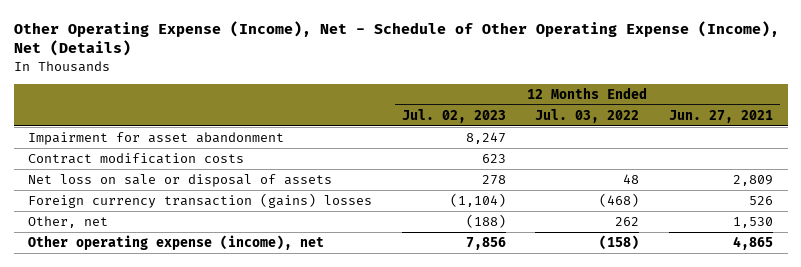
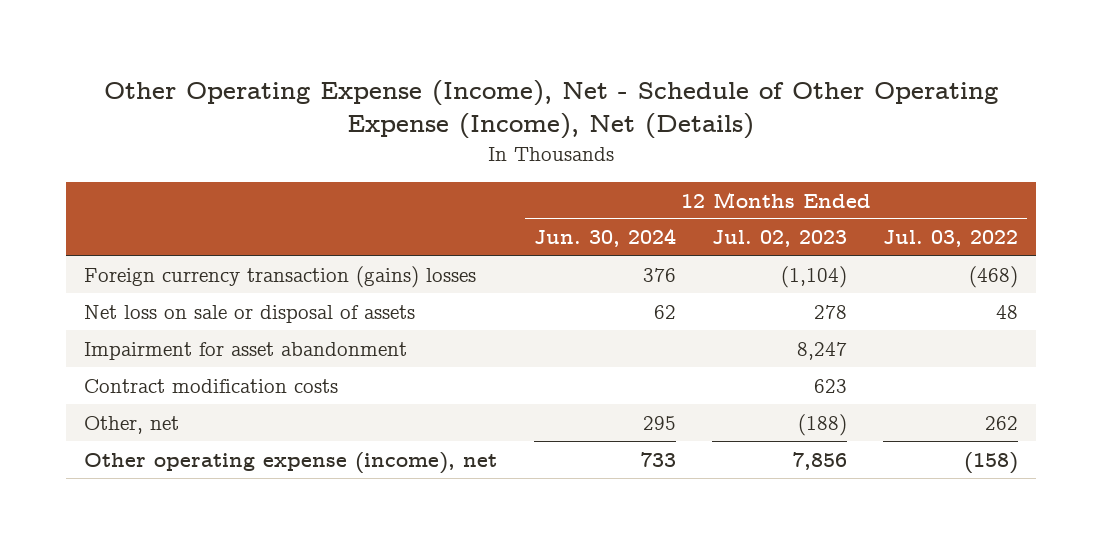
- | 12 Months Ended Jul. 02, 2023 | 12 Months Ended Jul. 03, 2022 | 12 Months Ended Jun. 27, 2021
+ | 12 Months Ended Jun. 30, 2024 | 12 Months Ended Jul. 02, 2023 | 12 Months Ended Jul. 03, 2022
moved up: Foreign currency transaction (gains) losses | 376 | (1,104) | (468)
moved up: Net loss on sale or disposal of assets | 62 | 278 | 48

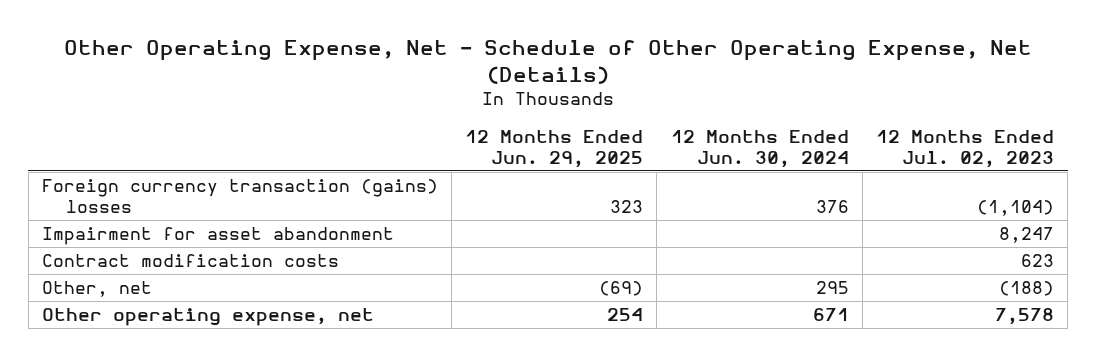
- Other Operating Expense (Income), Net - Schedule of Other Operating Expense (Income), Net (Details)
+ Other Operating Expense, Net - Schedule of Other Operating Expense, Net (Details)
- | 12 Months Ended Jun. 30, 2024 | 12 Months Ended Jul. 02, 2023 | 12 Months Ended Jul. 03, 2022
+ | 12 Months Ended Jun. 29, 2025 | 12 Months Ended Jun. 30, 2024 | 12 Months Ended Jul. 02, 2023
- Net loss on sale or disposal of assets | 62 | 278 | 48
- Other operating expense (income), net | 733 | 7,856 | (158)
+ Other operating expense, net | 254 | 671 | 7,578

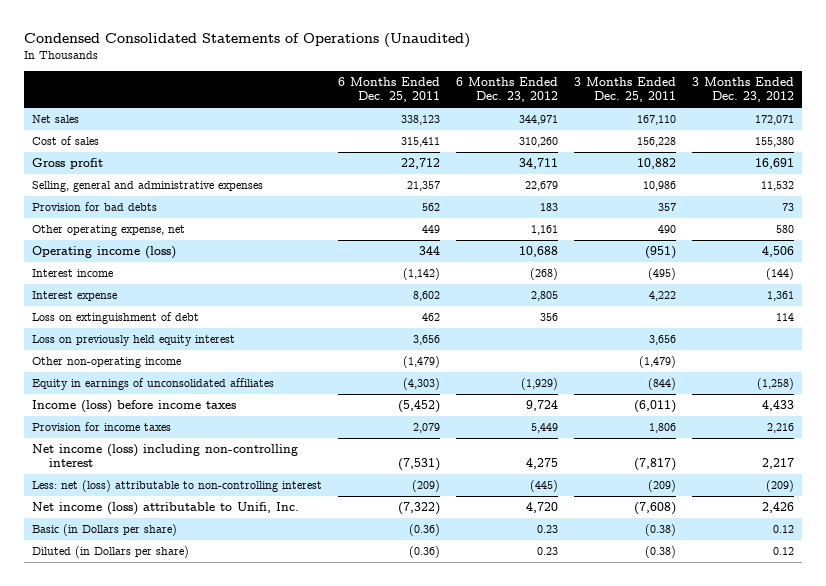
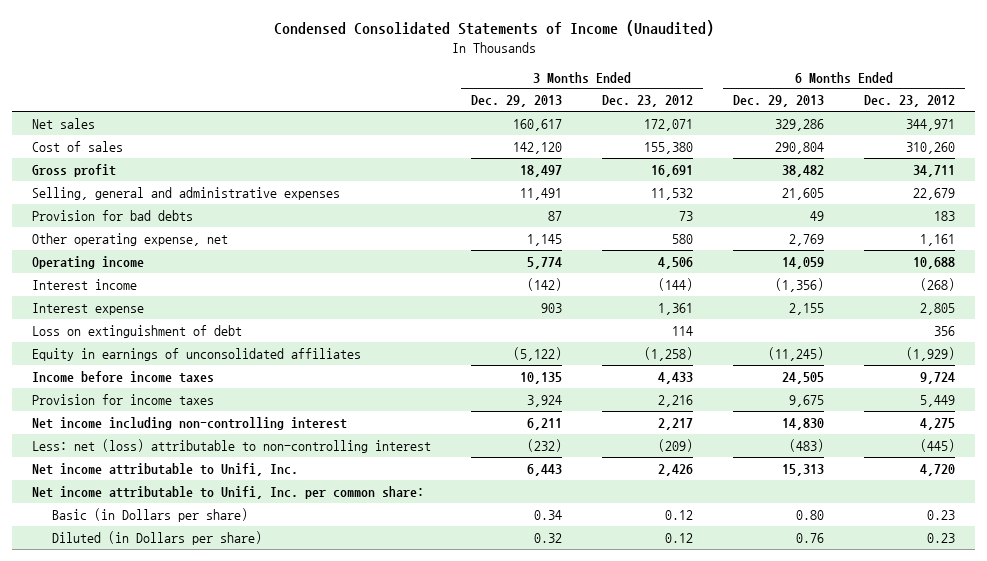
- Condensed Consolidated Statements of Operations (Unaudited)
+ Condensed Consolidated Statements of Income (Unaudited)
- | 6 Months Ended Dec. 25, 2011 | 6 Months Ended Dec. 23, 2012 | 3 Months Ended Dec. 25, 2011 | 3 Months Ended Dec. 23, 2012
+ | 3 Months Ended Dec. 29, 2013 | 3 Months Ended Dec. 23, 2012 | 6 Months Ended Dec. 29, 2013 | 6 Months Ended Dec. 23, 2012
- Operating income (loss) | 344 | 10,688 | (951) | 4,506
+ Operating income | 5,774 | 4,506 | 14,059 | 10,688
- Loss on previously held equity interest | 3,656 | | 3,656 |
- Other non-operating income | (1,479) | | (1,479) |
- Income (loss) before income taxes | (5,452) | 9,724 | (6,011) | 4,433
+ Income before income taxes | 10,135 | 4,433 | 24,505 | 9,724
- Net income (loss) including non-controlling interest | (7,531) | 4,275 | (7,817) | 2,217
+ Net income including non-controlling interest | 6,211 | 2,217 | 14,830 | 4,275
- Net income (loss) attributable to Unifi, Inc. | (7,322) | 4,720 | (7,608) | 2,426
+ Net income attributable to Unifi, Inc. | 6,443 | 2,426 | 15,313 | 4,720
+ Net income attributable to Unifi, Inc. per common share:

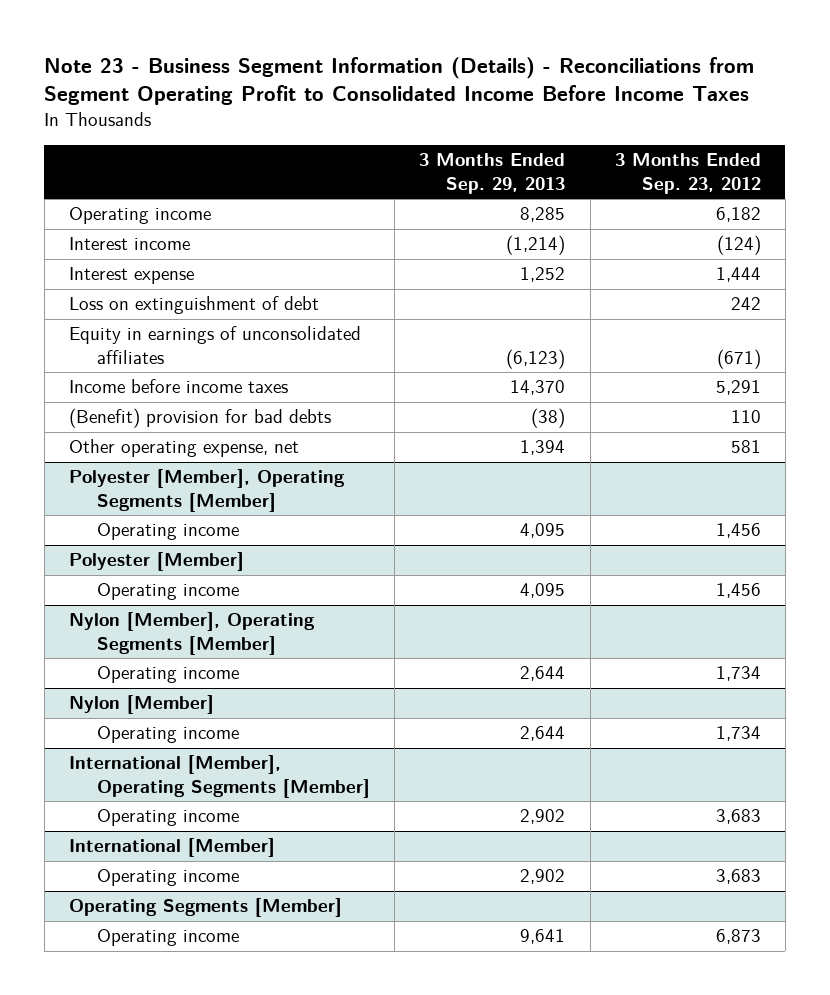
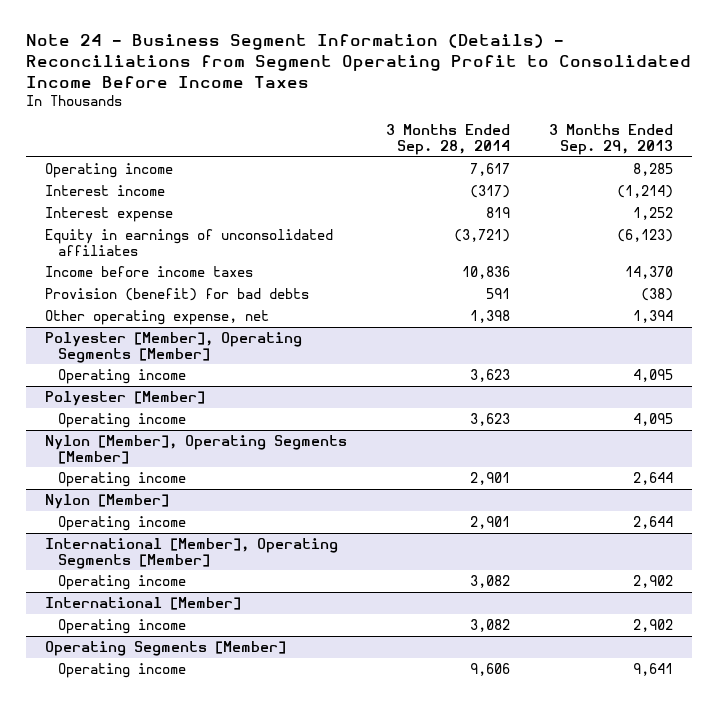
- Note 23 - Business Segment Information (Details) - Reconciliations from Segment Operating Profit to Consolidated Income Before Income Taxes
+ Note 24 - Business Segment Information (Details) - Reconciliations from Segment Operating Profit to Consolidated Income Before Income Taxes
- | 3 Months Ended Sep. 29, 2013 | 3 Months Ended Sep. 23, 2012
+ | 3 Months Ended Sep. 28, 2014 | 3 Months Ended Sep. 29, 2013
- Loss on extinguishment of debt | | 242
- (Benefit) provision for bad debts | (38) | 110
+ Provision (benefit) for bad debts | 591 | (38)

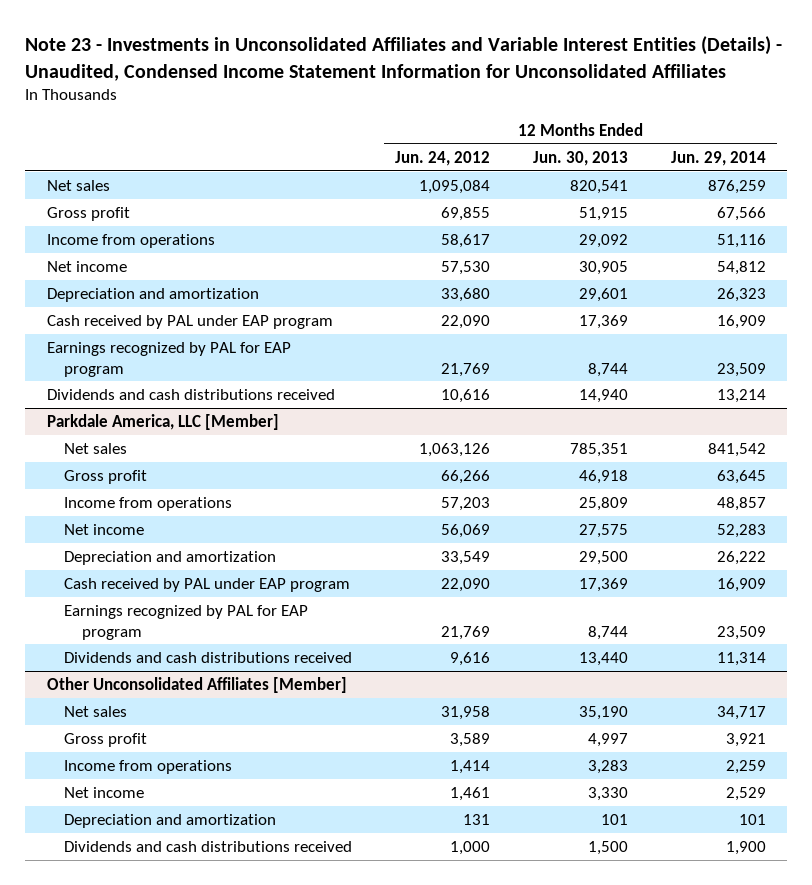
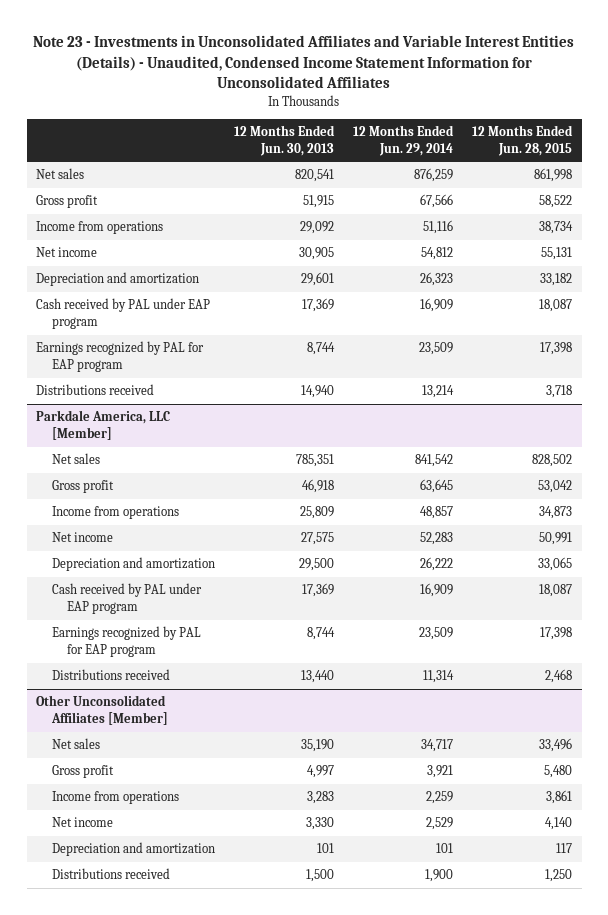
- | 12 Months Ended Jun. 24, 2012 | 12 Months Ended Jun. 30, 2013 | 12 Months Ended Jun. 29, 2014
+ | 12 Months Ended Jun. 30, 2013 | 12 Months Ended Jun. 29, 2014 | 12 Months Ended Jun. 28, 2015
- Dividends and cash distributions received | 10,616 | 14,940 | 13,214
+ Distributions received | 14,940 | 13,214 | 3,718
@ Parkdale America, LLC [Member]
- Dividends and cash distributions received | 9,616 | 13,440 | 11,314
+ Distributions received | 13,440 | 11,314 | 2,468
@ Other Unconsolidated Affiliates [Member]
- Dividends and cash distributions received | 1,000 | 1,500 | 1,900
+ Distributions received | 1,500 | 1,900 | 1,250

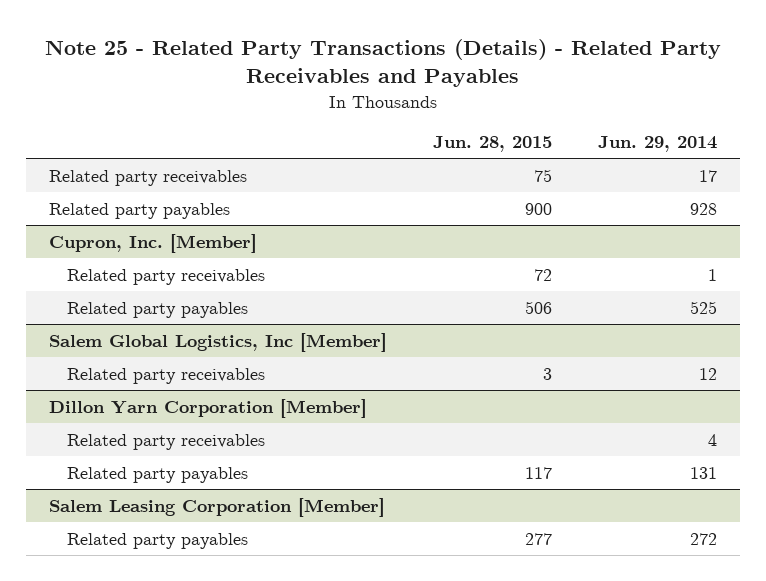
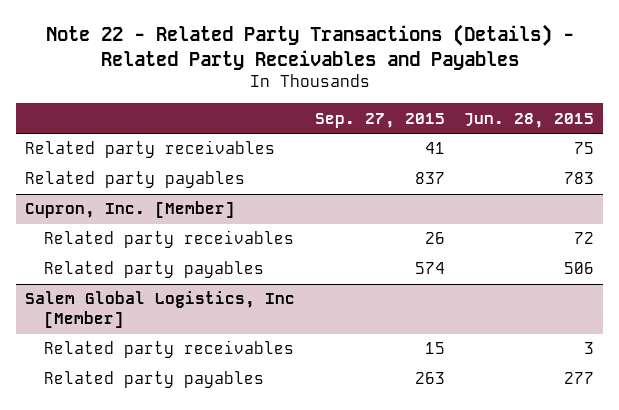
- Note 25 - Related Party Transactions (Details) - Related Party Receivables and Payables
+ Note 22 - Related Party Transactions (Details) - Related Party Receivables and Payables
- | Jun. 28, 2015 | Jun. 29, 2014
+ | Sep. 27, 2015 | Jun. 28, 2015
- Related party payables | 900 | 928
+ Related party payables | 837 | 783
- Dillon Yarn Corporation [Member]
- Related party receivables | | 4
- Related party payables | 117 | 131
- Salem Leasing Corporation [Member]

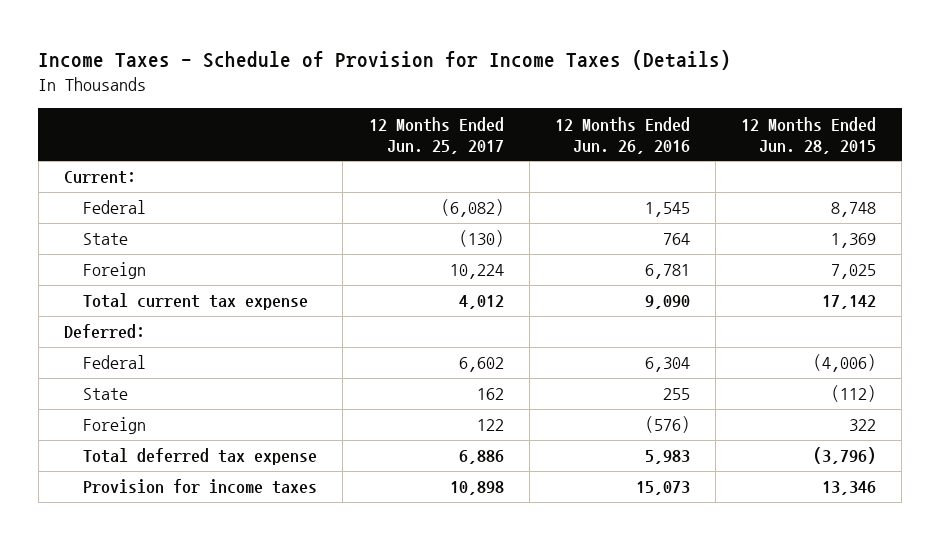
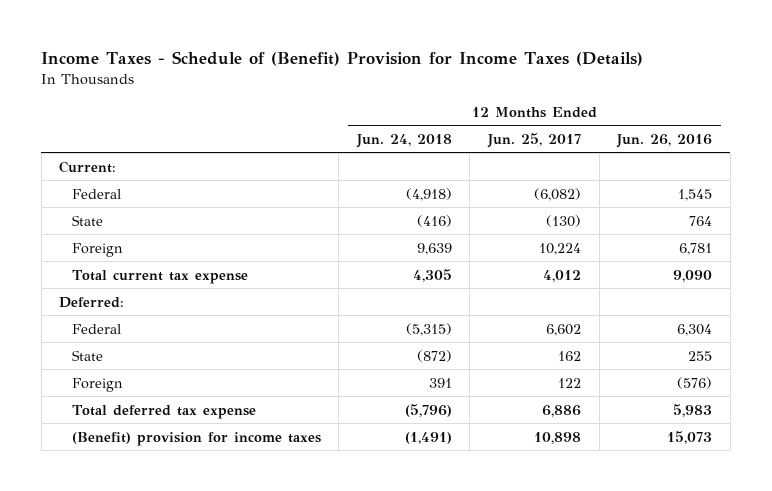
- Income Taxes - Schedule of Provision for Income Taxes (Details)
+ Income Taxes - Schedule of (Benefit) Provision for Income Taxes (Details)
- | 12 Months Ended Jun. 25, 2017 | 12 Months Ended Jun. 26, 2016 | 12 Months Ended Jun. 28, 2015
+ | 12 Months Ended Jun. 24, 2018 | 12 Months Ended Jun. 25, 2017 | 12 Months Ended Jun. 26, 2016
- Provision for income taxes | 10,898 | 15,073 | 13,346
+ (Benefit) provision for income taxes | (1,491) | 10,898 | 15,073

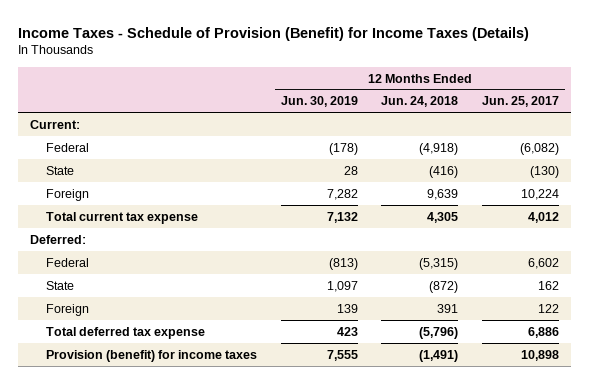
- Income Taxes - Schedule of (Benefit) Provision for Income Taxes (Details)
+ Income Taxes - Schedule of Provision (Benefit) for Income Taxes (Details)
- | 12 Months Ended Jun. 24, 2018 | 12 Months Ended Jun. 25, 2017 | 12 Months Ended Jun. 26, 2016
+ | 12 Months Ended Jun. 30, 2019 | 12 Months Ended Jun. 24, 2018 | 12 Months Ended Jun. 25, 2017
- (Benefit) provision for income taxes | (1,491) | 10,898 | 15,073
+ Provision (benefit) for income taxes | 7,555 | (1,491) | 10,898

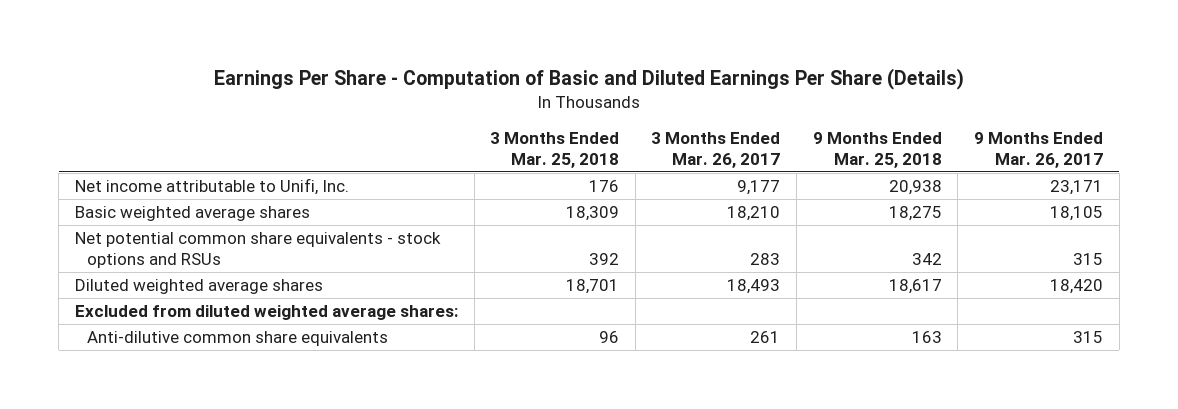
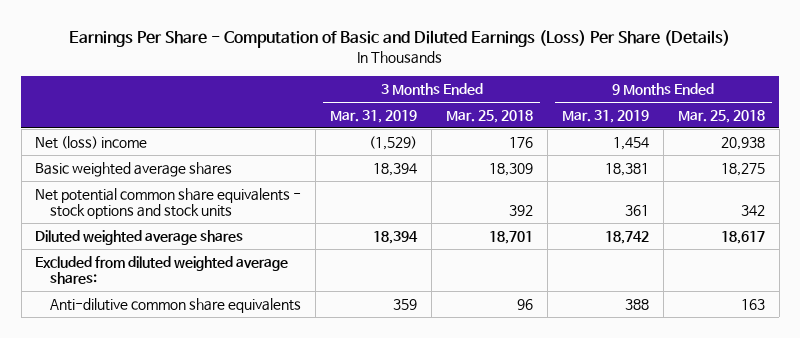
- Earnings Per Share - Computation of Basic and Diluted Earnings Per Share (Details)
+ Earnings Per Share - Computation of Basic and Diluted Earnings (Loss) Per Share (Details)
- | 3 Months Ended Mar. 25, 2018 | 3 Months Ended Mar. 26, 2017 | 9 Months Ended Mar. 25, 2018 | 9 Months Ended Mar. 26, 2017
+ | 3 Months Ended Mar. 31, 2019 | 3 Months Ended Mar. 25, 2018 | 9 Months Ended Mar. 31, 2019 | 9 Months Ended Mar. 25, 2018
- Net income attributable to Unifi, Inc. | 176 | 9,177 | 20,938 | 23,171
+ Net (loss) income | (1,529) | 176 | 1,454 | 20,938
- Net potential common share equivalents - stock options and RSUs | 392 | 283 | 342 | 315
+ Net potential common share equivalents - stock options and stock units | | 392 | 361 | 342

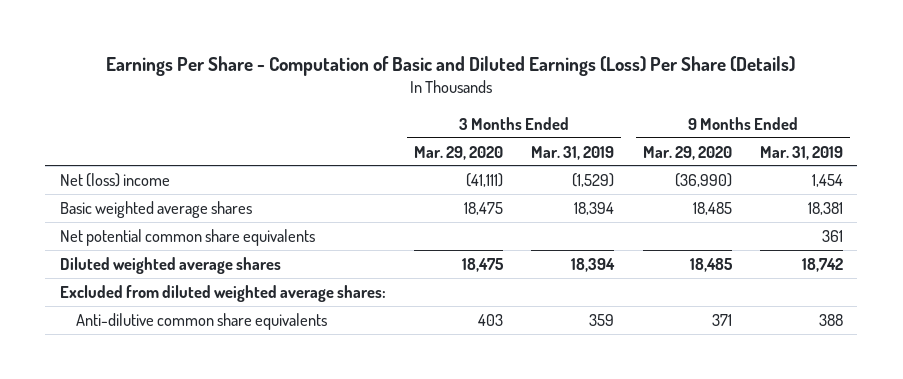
- | 3 Months Ended Mar. 31, 2019 | 3 Months Ended Mar. 25, 2018 | 9 Months Ended Mar. 31, 2019 | 9 Months Ended Mar. 25, 2018
+ | 3 Months Ended Mar. 29, 2020 | 3 Months Ended Mar. 31, 2019 | 9 Months Ended Mar. 29, 2020 | 9 Months Ended Mar. 31, 2019
- Net potential common share equivalents - stock options and stock units | | 392 | 361 | 342
+ Net potential common share equivalents | | | | 361

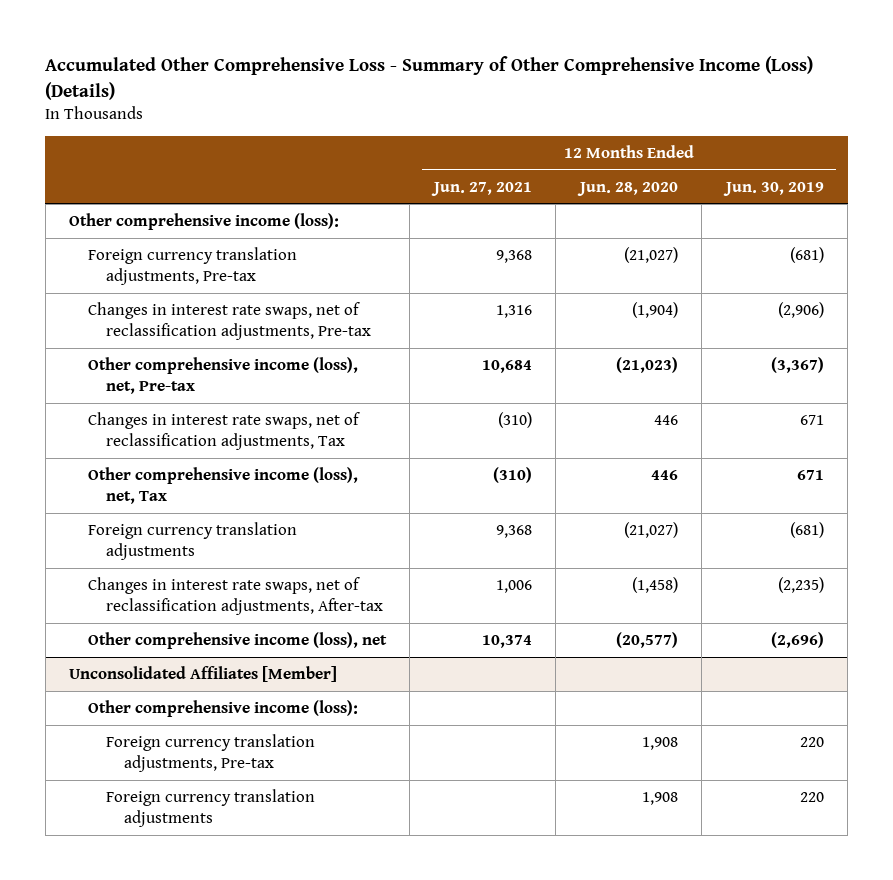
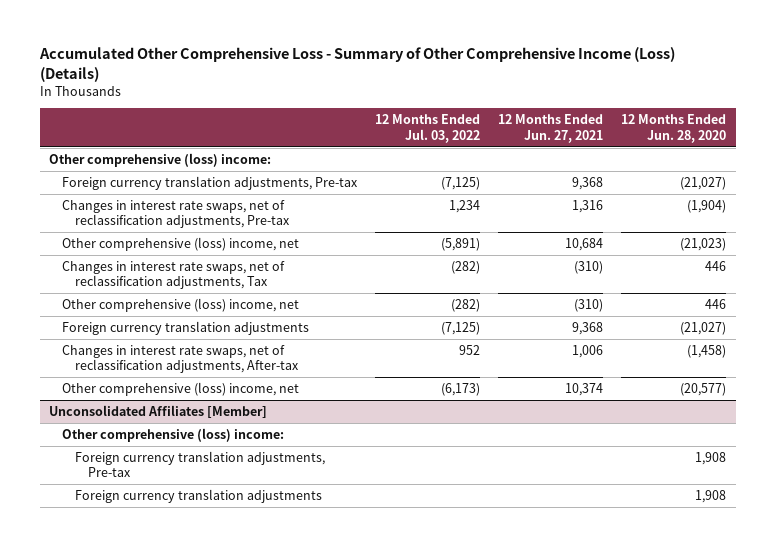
- | 12 Months Ended Jun. 27, 2021 | 12 Months Ended Jun. 28, 2020 | 12 Months Ended Jun. 30, 2019
+ | 12 Months Ended Jul. 03, 2022 | 12 Months Ended Jun. 27, 2021 | 12 Months Ended Jun. 28, 2020
- Other comprehensive income (loss):
+ Other comprehensive (loss) income:
- Other comprehensive income (loss), net, Pre-tax | 10,684 | (21,023) | (3,367)
+ Other comprehensive (loss) income, net | (5,891) | 10,684 | (21,023)
- Other comprehensive income (loss), net, Tax | (310) | 446 | 671
+ Other comprehensive (loss) income, net | (282) | (310) | 446
- Other comprehensive income (loss), net | 10,374 | (20,577) | (2,696)
+ Other comprehensive (loss) income, net | (6,173) | 10,374 | (20,577)
@ Unconsolidated Affiliates [Member]
- Other comprehensive income (loss):
+ Other comprehensive (loss) income:

